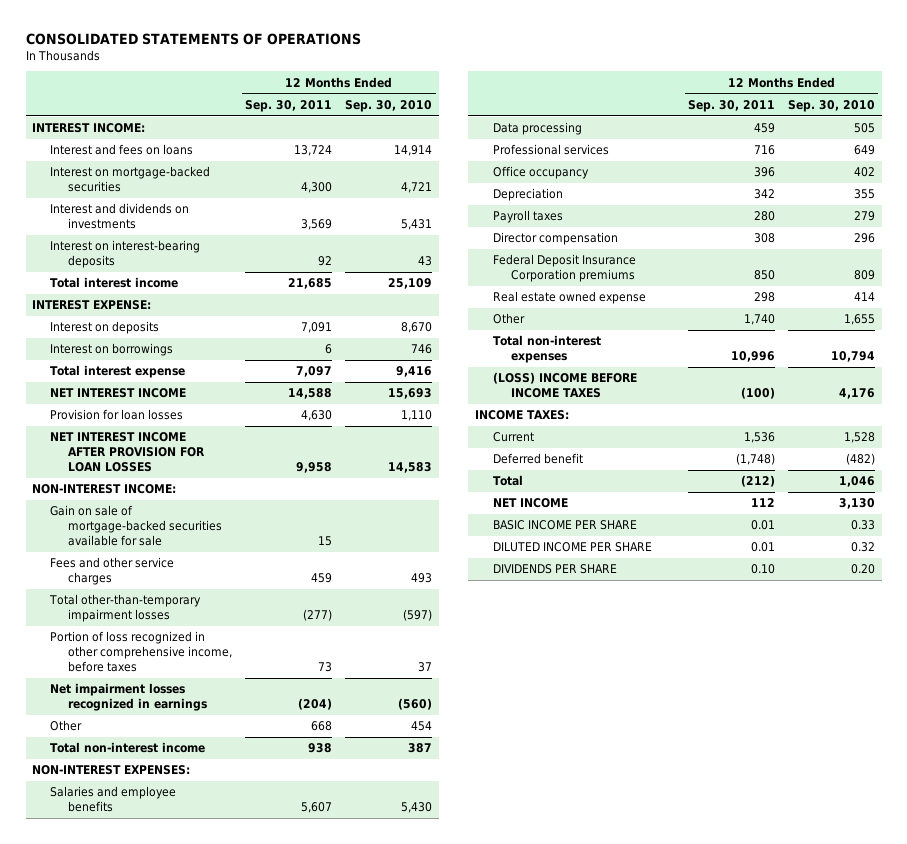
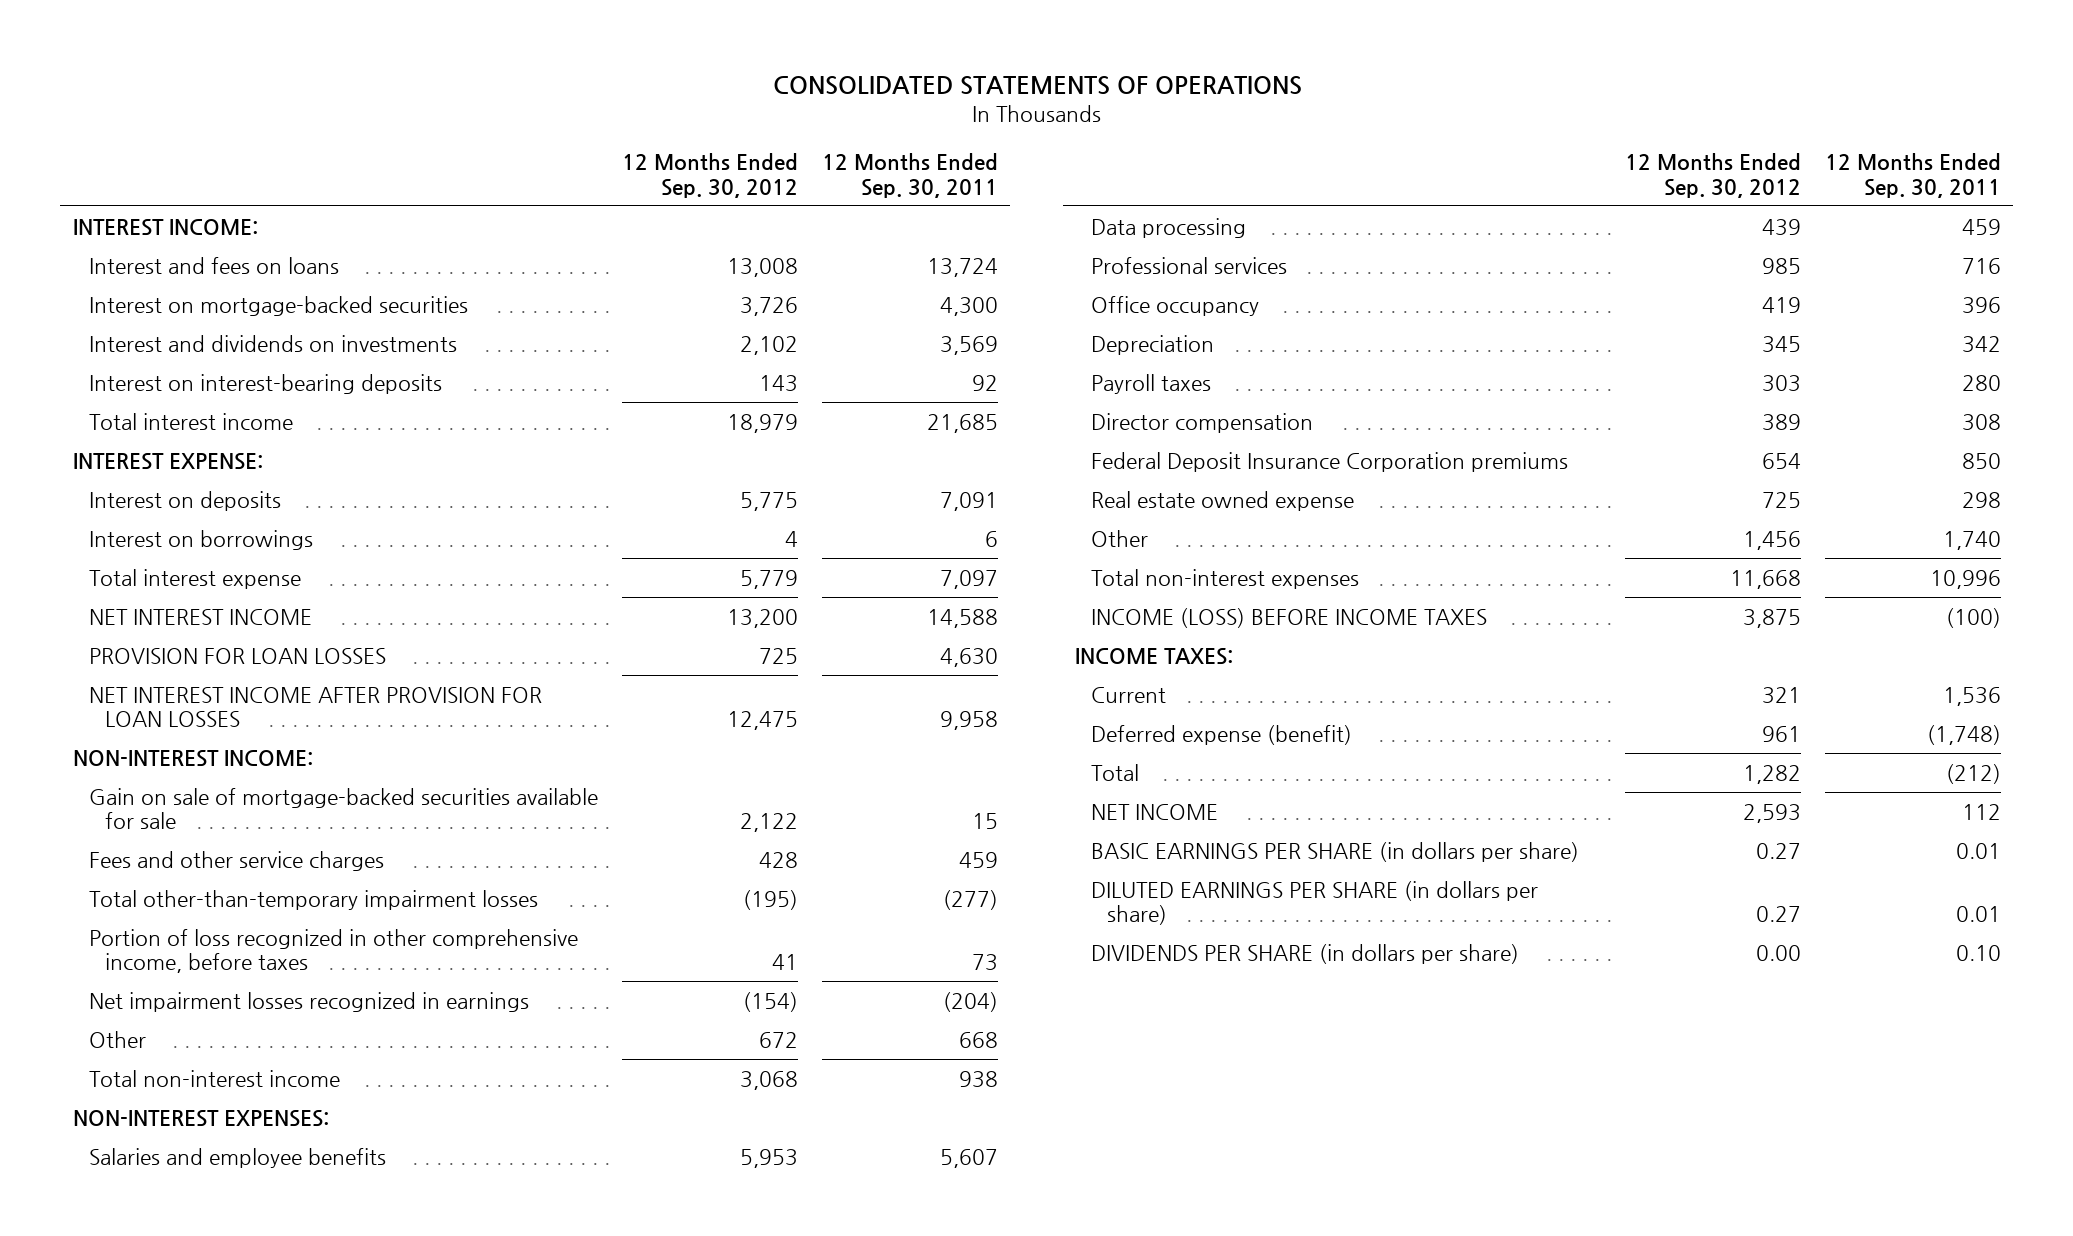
- | 12 Months Ended Sep. 30, 2011 | 12 Months Ended Sep. 30, 2010
+ | 12 Months Ended Sep. 30, 2012 | 12 Months Ended Sep. 30, 2011
- Provision for loan losses | 4,630 | 1,110
+ PROVISION FOR LOAN LOSSES | 725 | 4,630
- (LOSS) INCOME BEFORE INCOME TAXES | (100) | 4,176
+ INCOME (LOSS) BEFORE INCOME TAXES | 3,875 | (100)
- Deferred benefit | (1,748) | (482)
+ Deferred expense (benefit) | 961 | (1,748)
- BASIC INCOME PER SHARE | 0.01 | 0.33
- DILUTED INCOME PER SHARE | 0.01 | 0.32
- DIVIDENDS PER SHARE | 0.10 | 0.20
+ BASIC EARNINGS PER SHARE (in dollars per share) | 0.27 | 0.01
+ DILUTED EARNINGS PER SHARE (in dollars per share) | 0.27 | 0.01
+ DIVIDENDS PER SHARE (in dollars per share) | 0.00 | 0.10

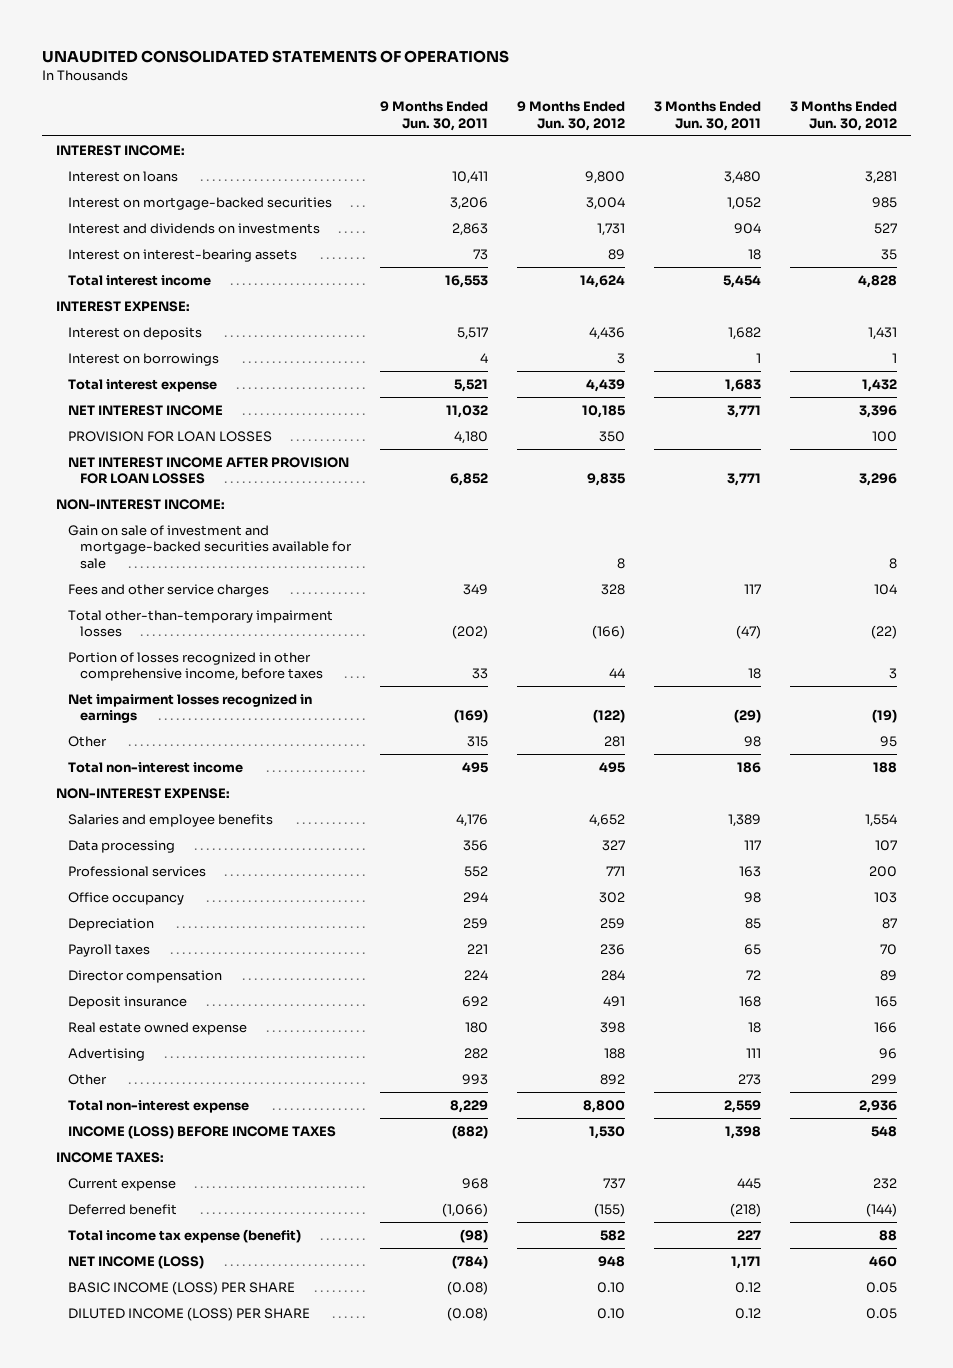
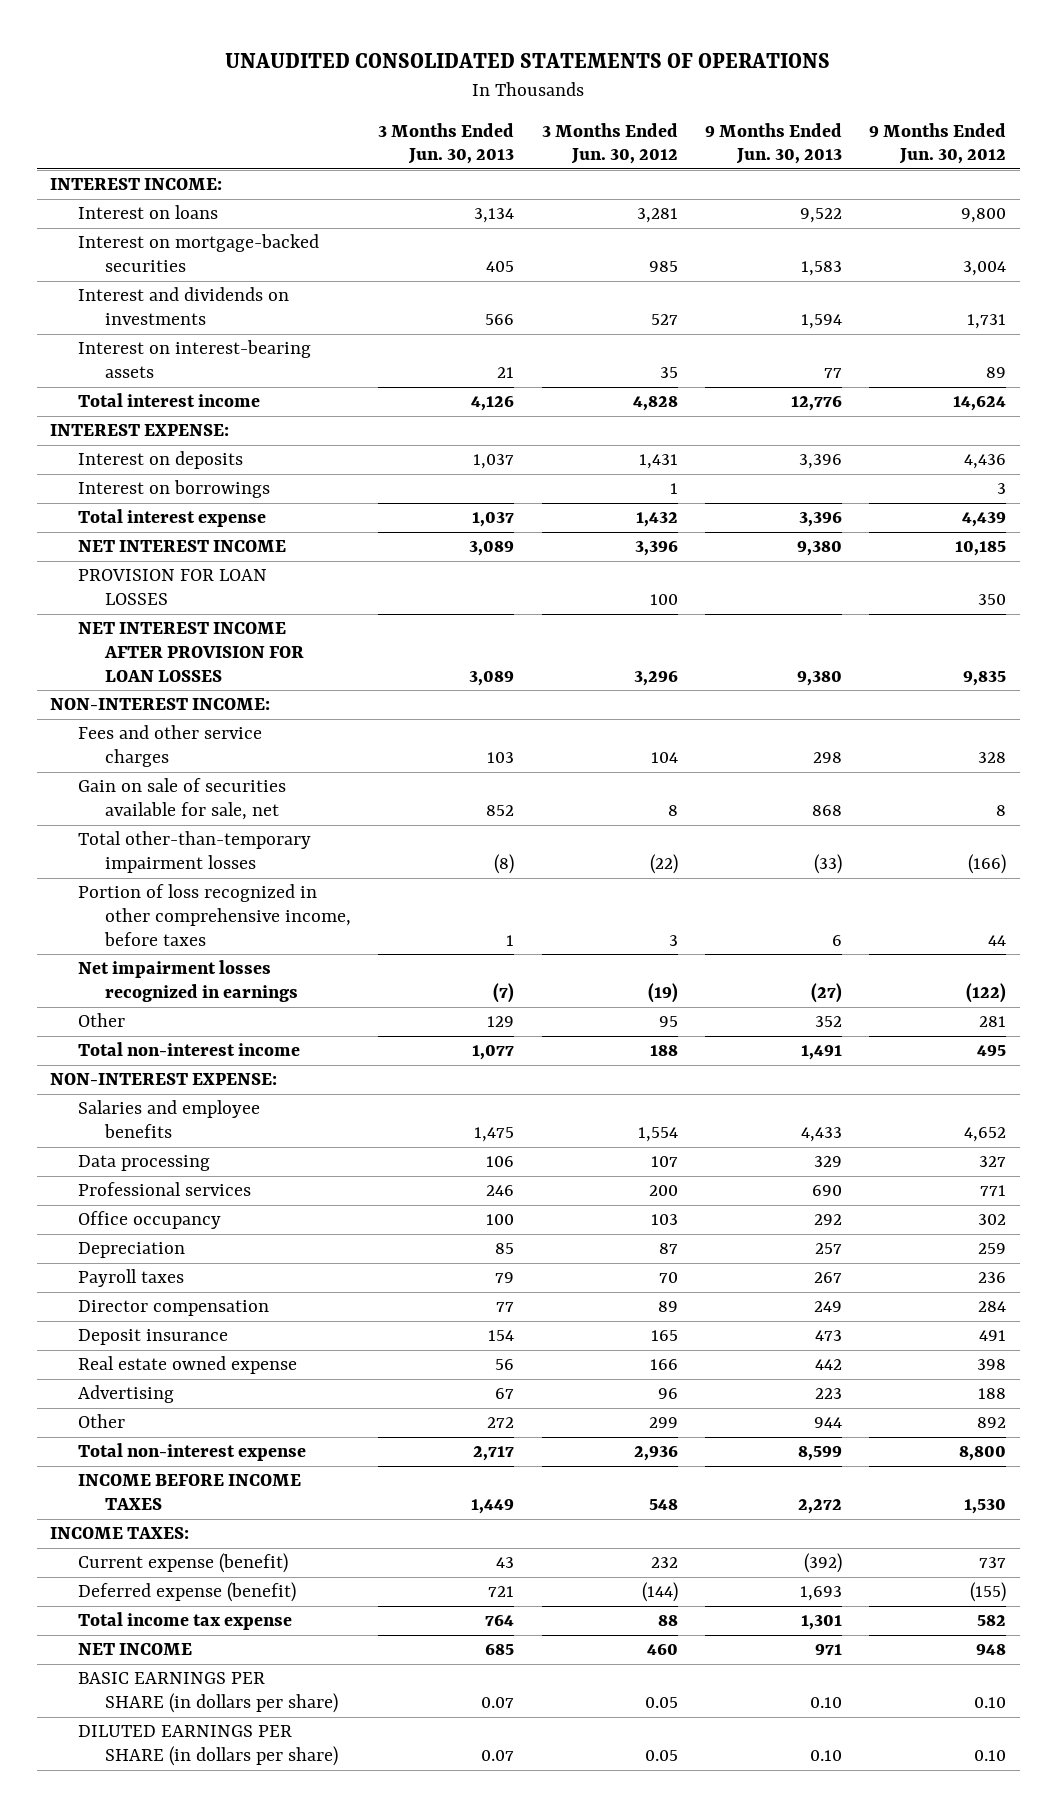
- | 9 Months Ended Jun. 30, 2011 | 9 Months Ended Jun. 30, 2012 | 3 Months Ended Jun. 30, 2011 | 3 Months Ended Jun. 30, 2012
+ | 3 Months Ended Jun. 30, 2013 | 3 Months Ended Jun. 30, 2012 | 9 Months Ended Jun. 30, 2013 | 9 Months Ended Jun. 30, 2012
- Gain on sale of investment and mortgage-backed securities available for sale | | 8 | | 8
+ Gain on sale of securities available for sale, net | 852 | 8 | 868 | 8
- Portion of losses recognized in other comprehensive income, before taxes | 33 | 44 | 18 | 3
+ Portion of loss recognized in other comprehensive income, before taxes | 1 | 3 | 6 | 44
- INCOME (LOSS) BEFORE INCOME TAXES | (882) | 1,530 | 1,398 | 548
+ INCOME BEFORE INCOME TAXES | 1,449 | 548 | 2,272 | 1,530
- Current expense | 968 | 737 | 445 | 232
- Deferred benefit | (1,066) | (155) | (218) | (144)
- Total income tax expense (benefit) | (98) | 582 | 227 | 88
- NET INCOME (LOSS) | (784) | 948 | 1,171 | 460
- BASIC INCOME (LOSS) PER SHARE | (0.08) | 0.10 | 0.12 | 0.05
- DILUTED INCOME (LOSS) PER SHARE | (0.08) | 0.10 | 0.12 | 0.05
+ Current expense (benefit) | 43 | 232 | (392) | 737
+ Deferred expense (benefit) | 721 | (144) | 1,693 | (155)
+ Total income tax expense | 764 | 88 | 1,301 | 582
+ NET INCOME | 685 | 460 | 971 | 948
+ BASIC EARNINGS PER SHARE (in dollars per share) | 0.07 | 0.05 | 0.10 | 0.10
+ DILUTED EARNINGS PER SHARE (in dollars per share) | 0.07 | 0.05 | 0.10 | 0.10

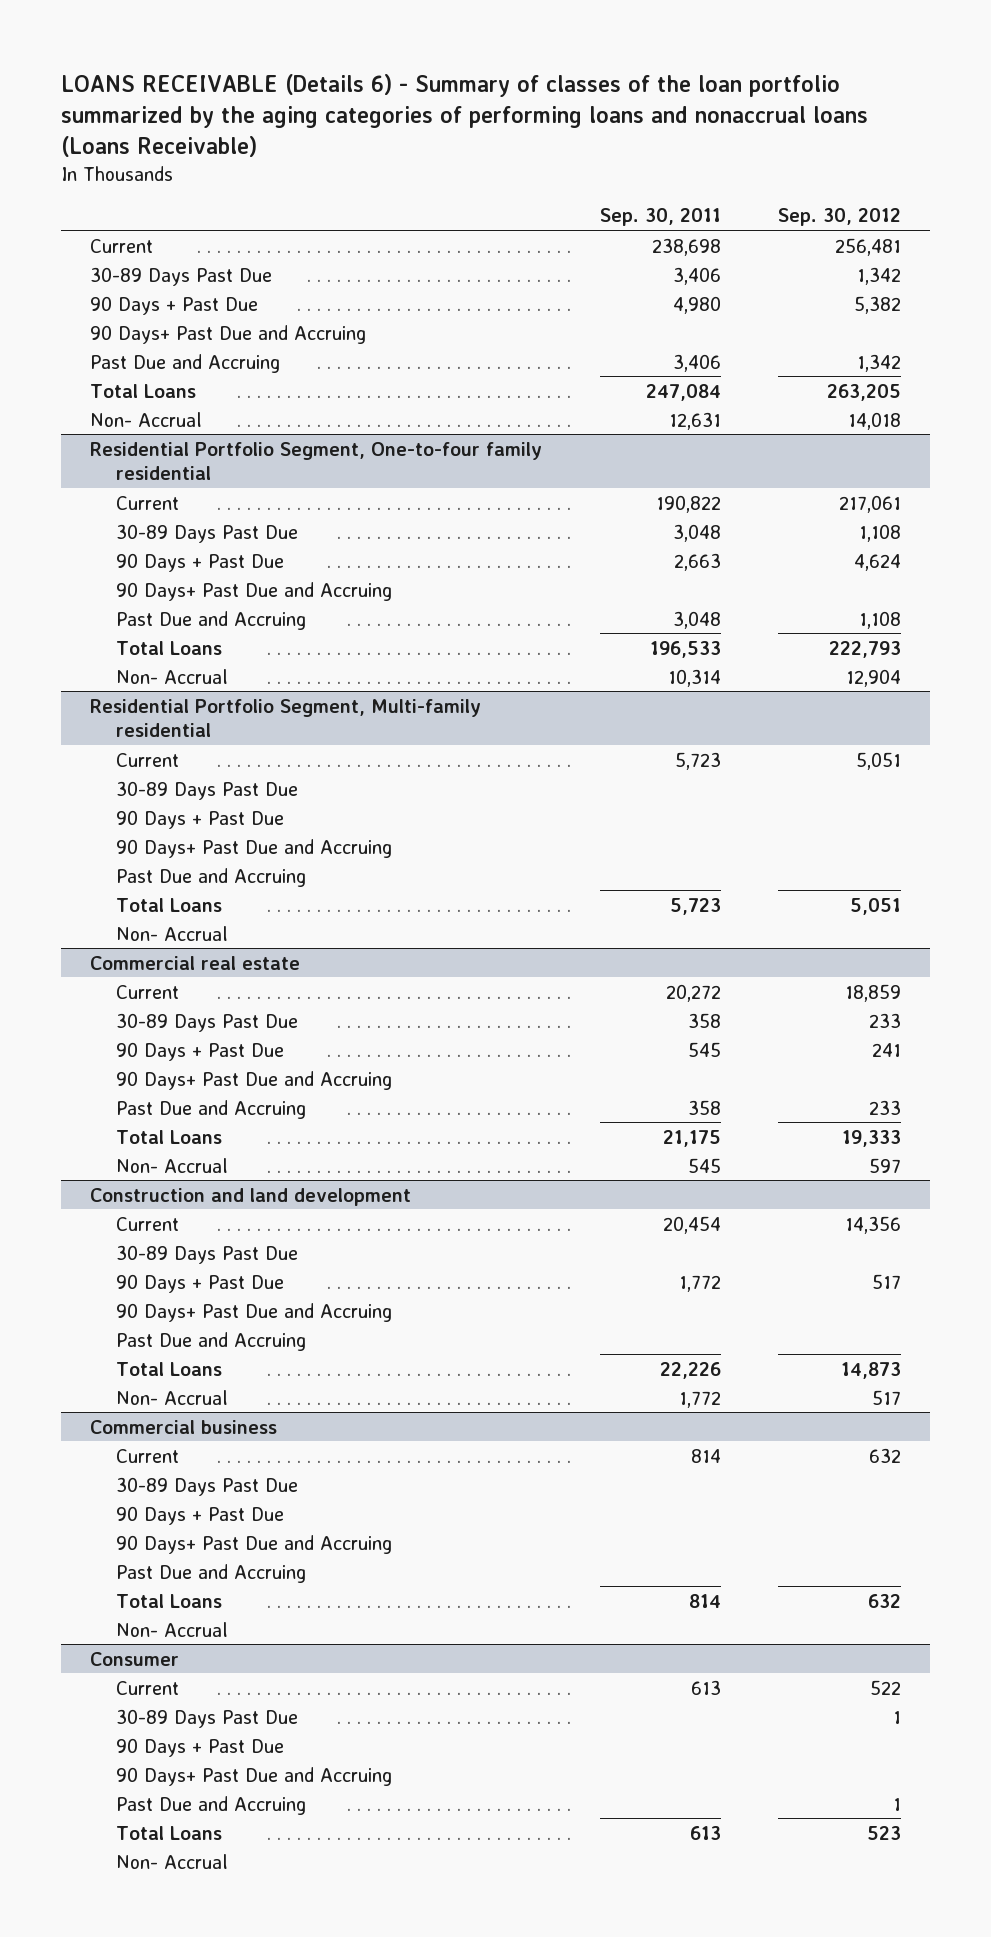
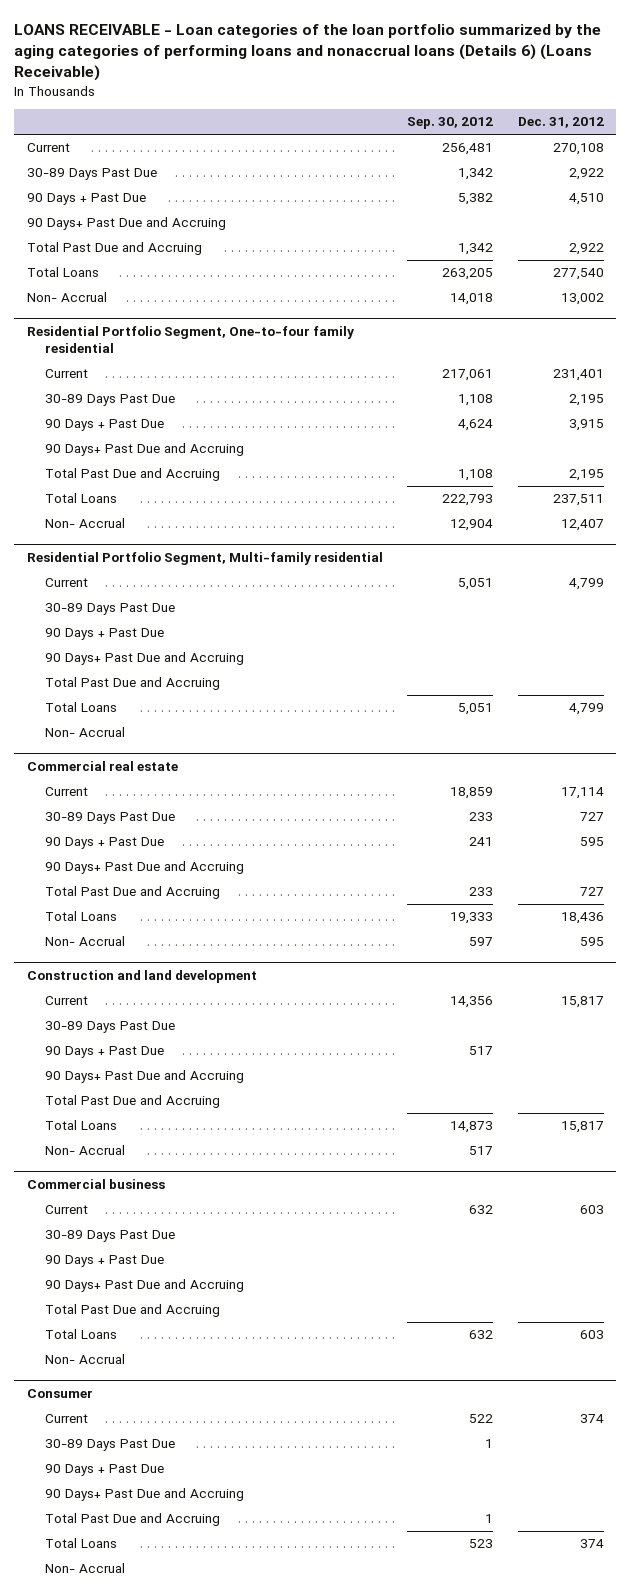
- LOANS RECEIVABLE (Details 6) - Summary of classes of the loan portfolio summarized by the aging categories of performing loans and nonaccrual loans (Loans Receivable)
+ LOANS RECEIVABLE - Loan categories of the loan portfolio summarized by the aging categories of performing loans and nonaccrual loans (Details 6) (Loans Receivable)
- | Sep. 30, 2011 | Sep. 30, 2012
+ | Sep. 30, 2012 | Dec. 31, 2012
- Past Due and Accruing | 3,406 | 1,342
+ Total Past Due and Accruing | 1,342 | 2,922
@ Residential Portfolio Segment, One-to-four family residential
- Past Due and Accruing | 3,048 | 1,108
+ Total Past Due and Accruing | 1,108 | 2,195
@ Residential Portfolio Segment, Multi-family residential
- Past Due and Accruing
+ Total Past Due and Accruing
@ Commercial real estate
- Past Due and Accruing | 358 | 233
+ Total Past Due and Accruing | 233 | 727
@ Construction and land development
- Past Due and Accruing
+ Total Past Due and Accruing
@ Commercial business
- Past Due and Accruing
+ Total Past Due and Accruing
@ Consumer
- Past Due and Accruing | | 1
+ Total Past Due and Accruing | 1 |

